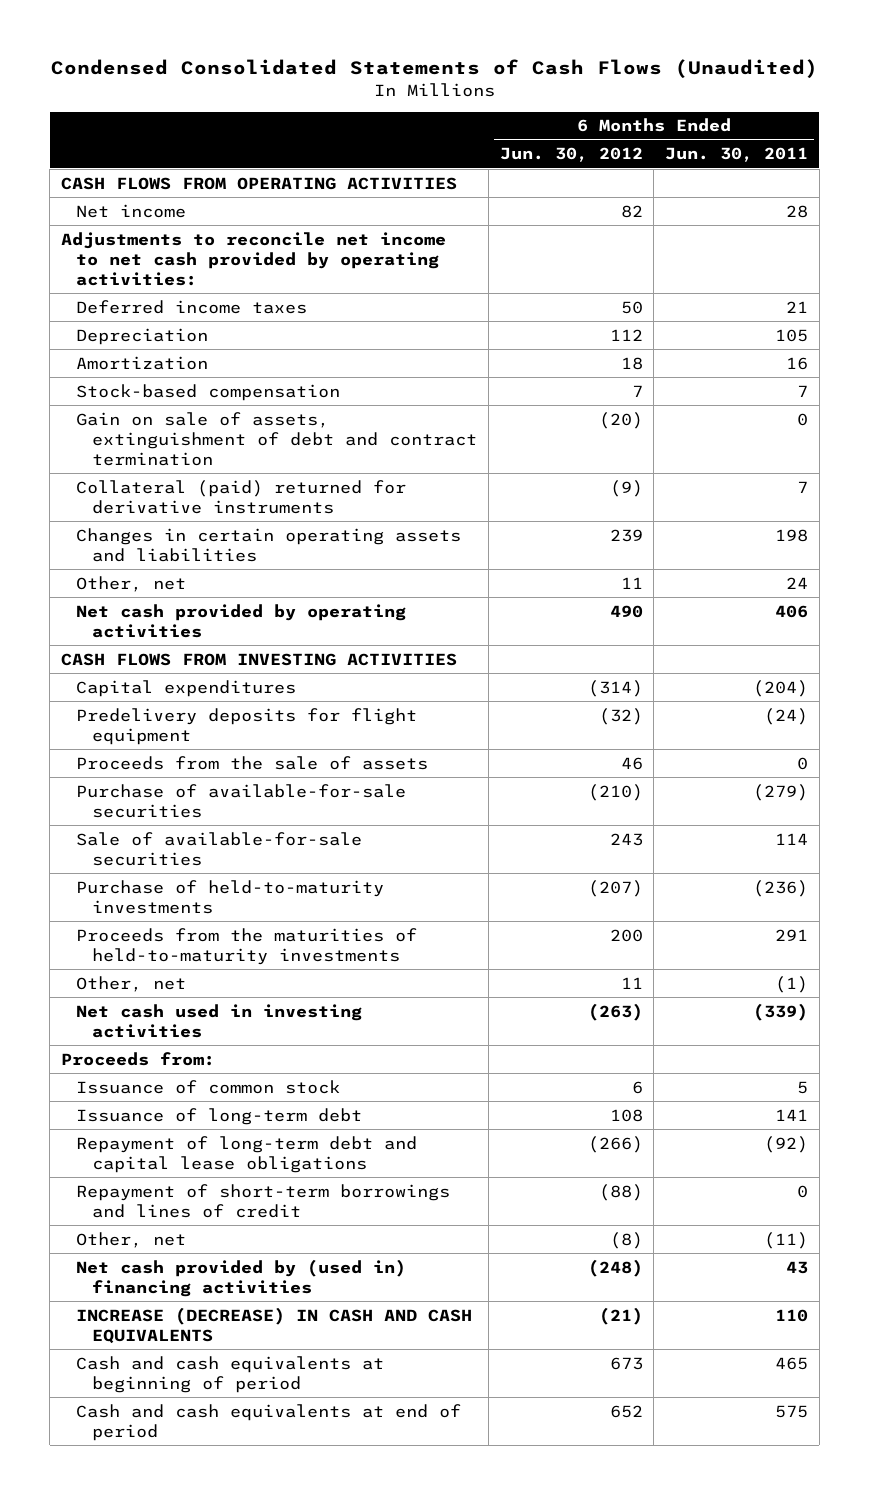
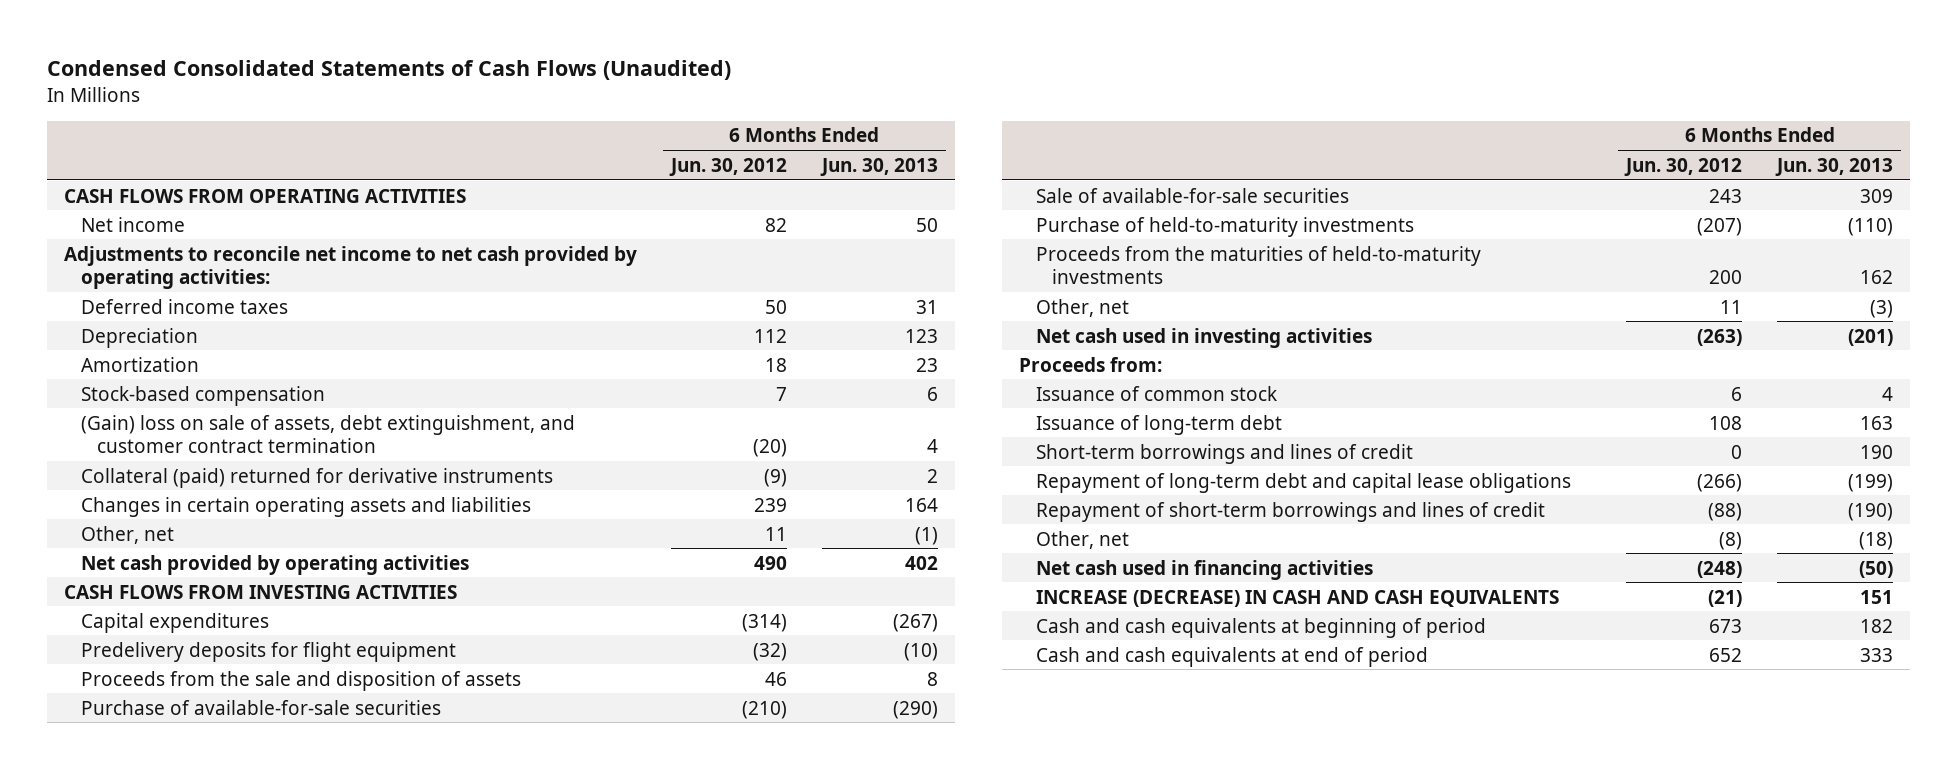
- | 6 Months Ended Jun. 30, 2012 | 6 Months Ended Jun. 30, 2011
+ | 6 Months Ended Jun. 30, 2012 | 6 Months Ended Jun. 30, 2013
- Gain on sale of assets, extinguishment of debt and contract termination | (20) | 0
+ (Gain) loss on sale of assets, debt extinguishment, and customer contract termination | (20) | 4
- Proceeds from the sale of assets | 46 | 0
+ Proceeds from the sale and disposition of assets | 46 | 8
+ Short-term borrowings and lines of credit | 0 | 190
- Net cash provided by (used in) financing activities | (248) | 43
+ Net cash used in financing activities | (248) | (50)

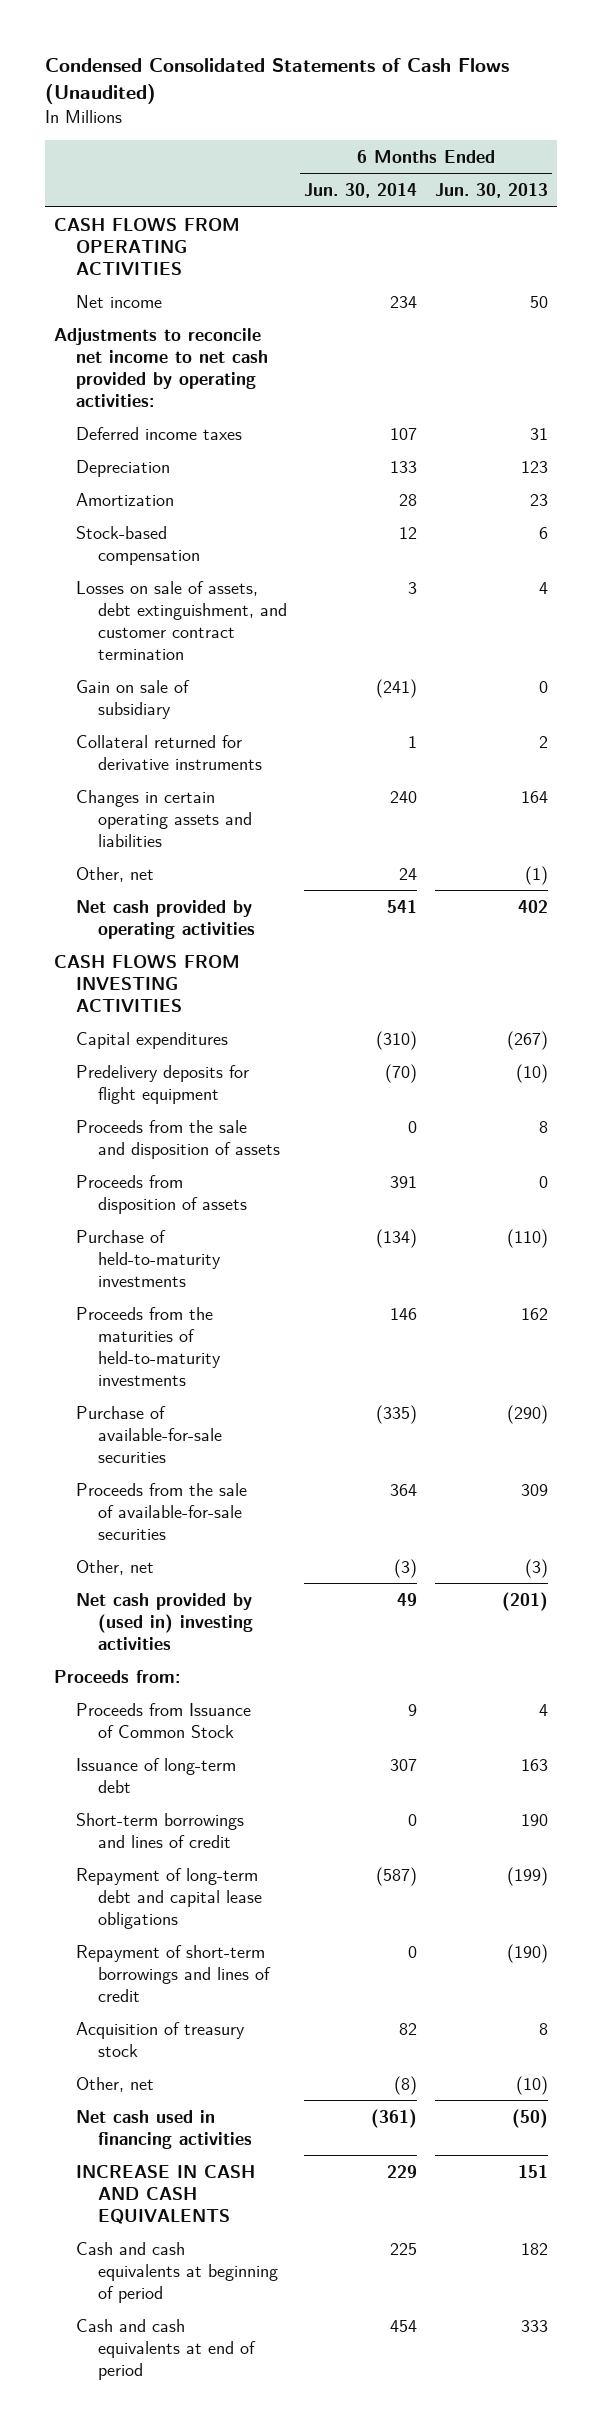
- | 6 Months Ended Jun. 30, 2012 | 6 Months Ended Jun. 30, 2013
+ | 6 Months Ended Jun. 30, 2014 | 6 Months Ended Jun. 30, 2013
- (Gain) loss on sale of assets, debt extinguishment, and customer contract termination | (20) | 4
- Collateral (paid) returned for derivative instruments | (9) | 2
+ Losses on sale of assets, debt extinguishment, and customer contract termination | 3 | 4
+ Gain on sale of subsidiary | (241) | 0
+ Collateral returned for derivative instruments | 1 | 2
- Sale of available-for-sale securities | 243 | 309
+ Proceeds from disposition of assets | 391 | 0
moved down: Purchase of available-for-sale securities | (335) | (290)
+ Proceeds from the sale of available-for-sale securities | 364 | 309
- Net cash used in investing activities | (263) | (201)
+ Net cash provided by (used in) investing activities | 49 | (201)
- Issuance of common stock | 6 | 4
+ Proceeds from Issuance of Common Stock | 9 | 4
- Other, net | (8) | (18)
+ Acquisition of treasury stock | 82 | 8
+ Other, net | (8) | (10)
- INCREASE (DECREASE) IN CASH AND CASH EQUIVALENTS | (21) | 151
+ INCREASE IN CASH AND CASH EQUIVALENTS | 229 | 151

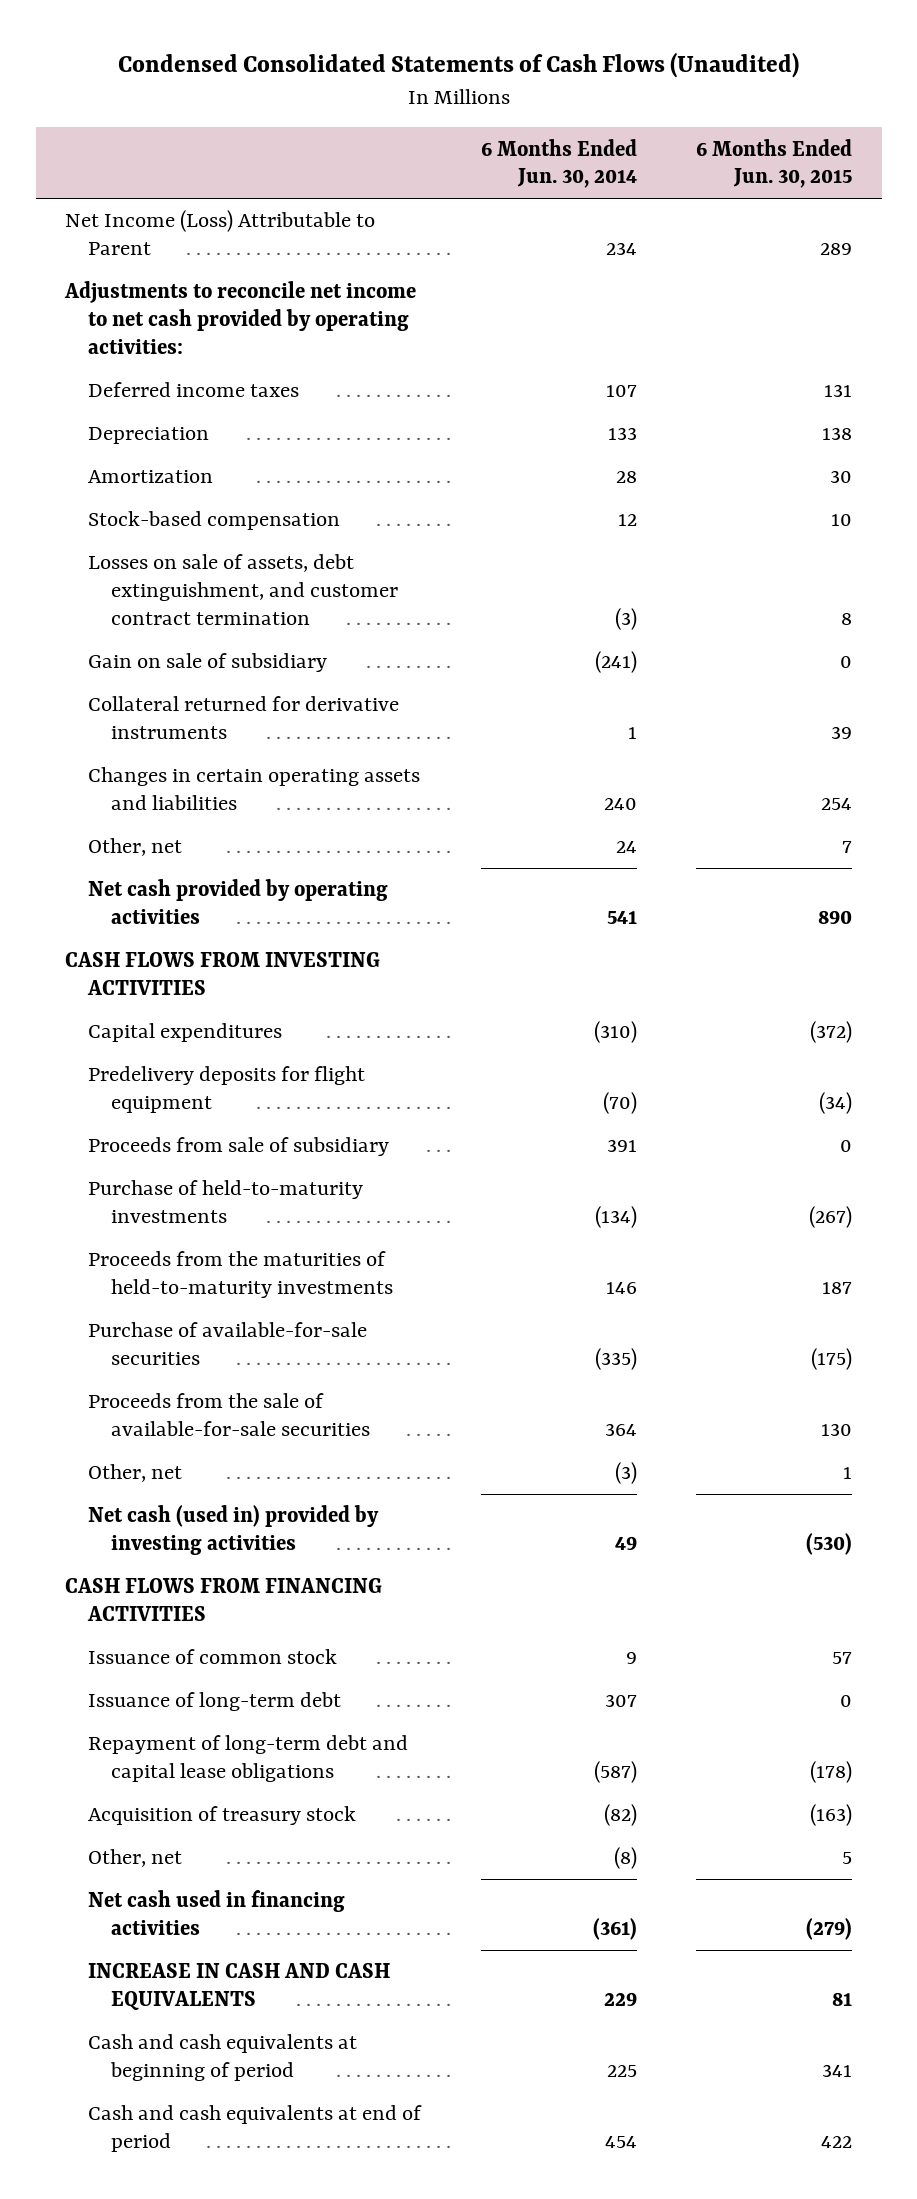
- | 6 Months Ended Jun. 30, 2014 | 6 Months Ended Jun. 30, 2013
+ | 6 Months Ended Jun. 30, 2014 | 6 Months Ended Jun. 30, 2015
- CASH FLOWS FROM OPERATING ACTIVITIES
- Net income | 234 | 50
+ Net Income (Loss) Attributable to Parent | 234 | 289
- Losses on sale of assets, debt extinguishment, and customer contract termination | 3 | 4
+ Losses on sale of assets, debt extinguishment, and customer contract termination | (3) | 8
- Proceeds from the sale and disposition of assets | 0 | 8
- Proceeds from disposition of assets | 391 | 0
+ Proceeds from sale of subsidiary | 391 | 0
- Net cash provided by (used in) investing activities | 49 | (201)
- Proceeds from:
- Proceeds from Issuance of Common Stock | 9 | 4
+ Net cash (used in) provided by investing activities | 49 | (530)
+ CASH FLOWS FROM FINANCING ACTIVITIES
+ Issuance of common stock | 9 | 57
- Short-term borrowings and lines of credit | 0 | 190
- Repayment of short-term borrowings and lines of credit | 0 | (190)
- Acquisition of treasury stock | 82 | 8
+ Acquisition of treasury stock | (82) | (163)

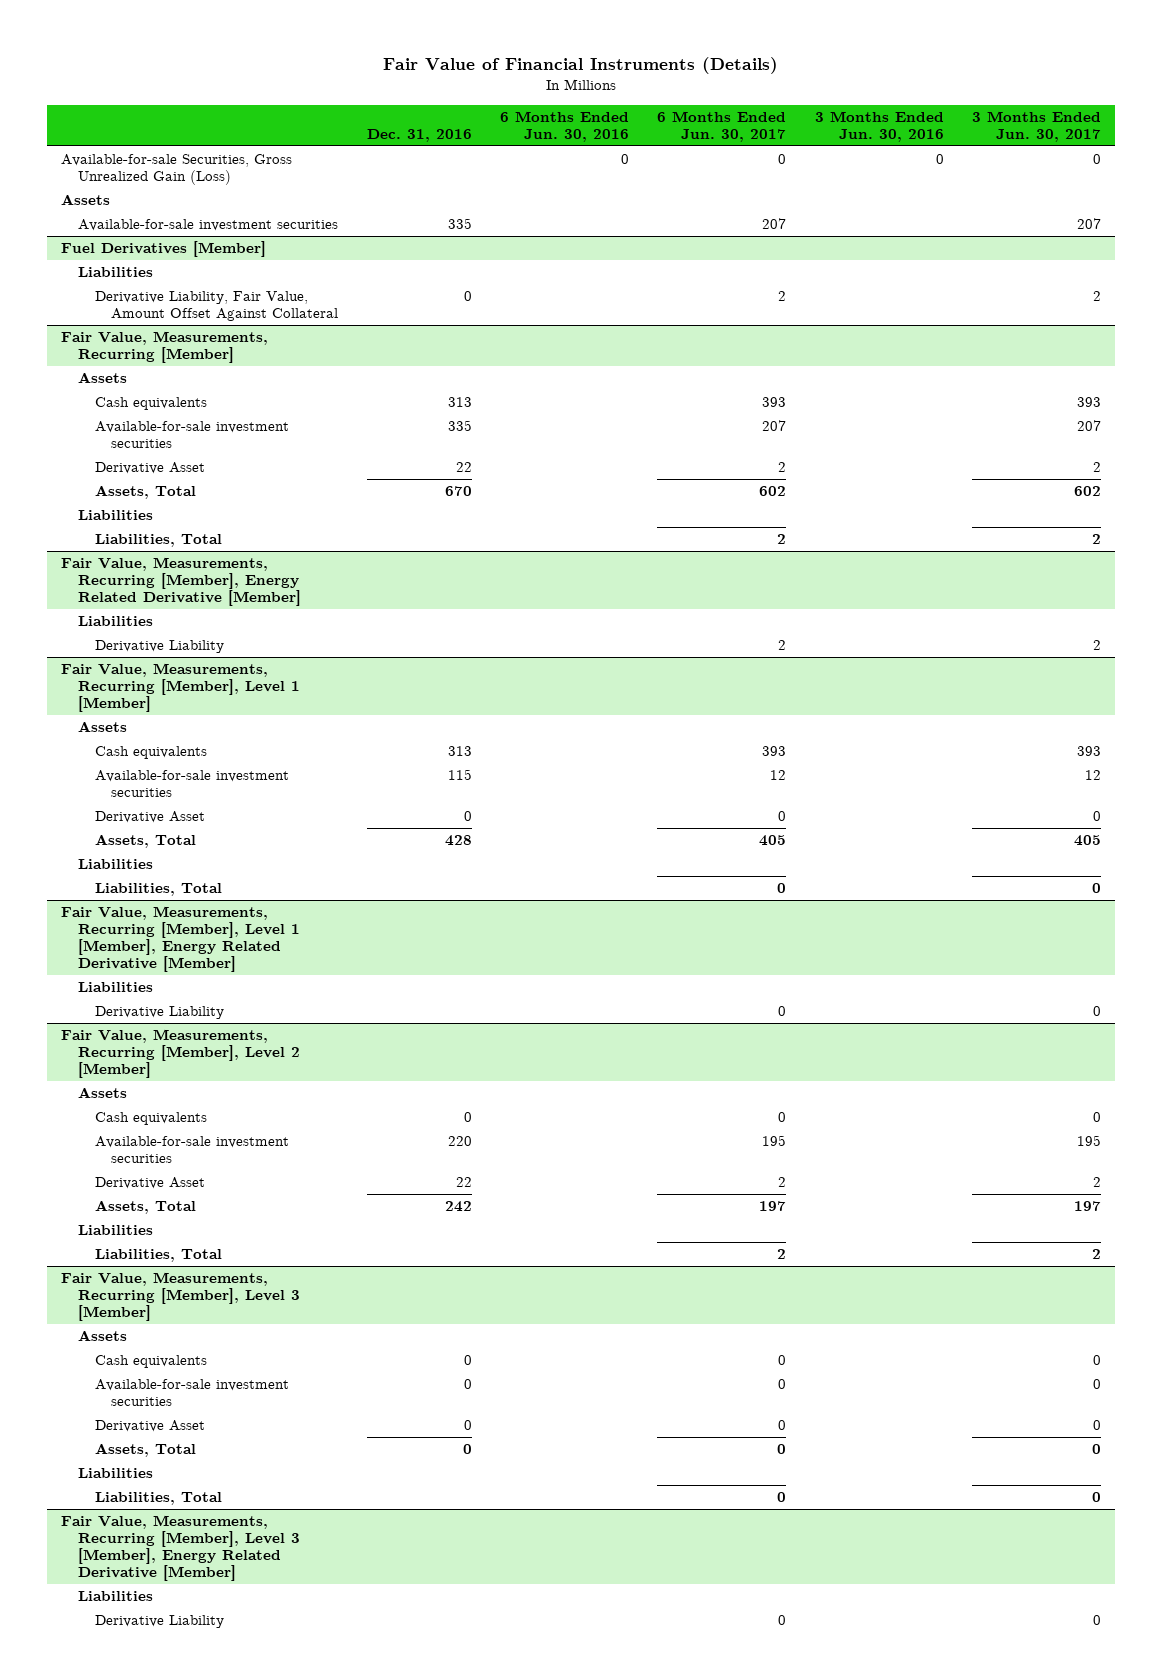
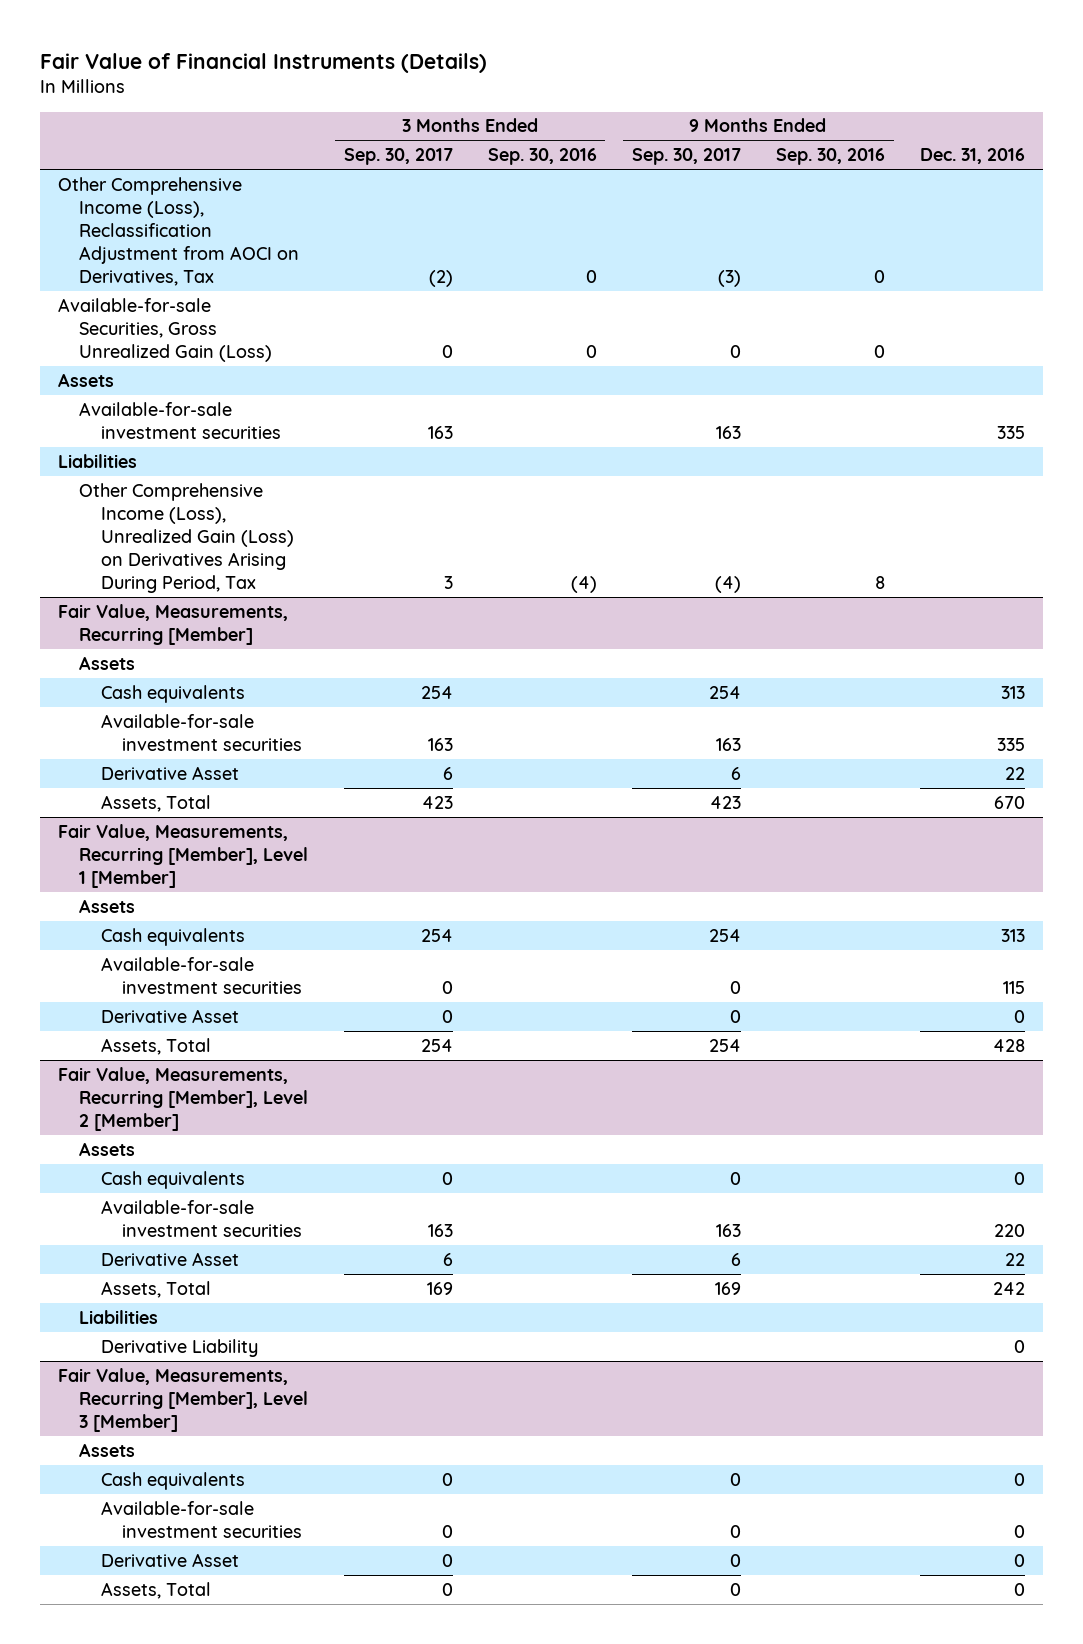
- | Dec. 31, 2016 | 6 Months Ended Jun. 30, 2016 | 6 Months Ended Jun. 30, 2017 | 3 Months Ended Jun. 30, 2016 | 3 Months Ended Jun. 30, 2017
+ | 3 Months Ended Sep. 30, 2017 | 3 Months Ended Sep. 30, 2016 | 9 Months Ended Sep. 30, 2017 | 9 Months Ended Sep. 30, 2016 | Dec. 31, 2016
+ Other Comprehensive Income (Loss), Reclassification Adjustment from AOCI on Derivatives, Tax | (2) | 0 | (3) | 0 |
- Fuel Derivatives [Member]
- Derivative Liability, Fair Value, Amount Offset Against Collateral | 0 | | 2 | | 2
+ Other Comprehensive Income (Loss), Unrealized Gain (Loss) on Derivatives Arising During Period, Tax | 3 | (4) | (4) | 8 |
@ Fair Value, Measurements, Recurring [Member]
- Liabilities
- Liabilities, Total | | | 2 | | 2
- Fair Value, Measurements, Recurring [Member], Energy Related Derivative [Member]
- Liabilities
- Derivative Liability | | | 2 | | 2
@ Fair Value, Measurements, Recurring [Member], Level 1 [Member]
- Liabilities
- Liabilities, Total | | | 0 | | 0
- Fair Value, Measurements, Recurring [Member], Level 1 [Member], Energy Related Derivative [Member]
- Liabilities
- Derivative Liability | | | 0 | | 0
@ Fair Value, Measurements, Recurring [Member], Level 2 [Member]
- Liabilities, Total | | | 2 | | 2
+ Derivative Liability | | | | | 0
@ Fair Value, Measurements, Recurring [Member], Level 3 [Member]
- Liabilities
- Liabilities, Total | | | 0 | | 0
- Fair Value, Measurements, Recurring [Member], Level 3 [Member], Energy Related Derivative [Member]
- Liabilities
- Derivative Liability | | | 0 | | 0

